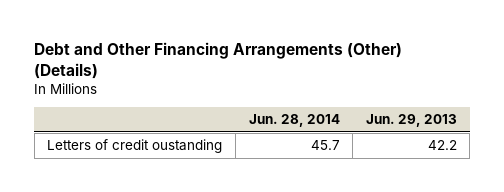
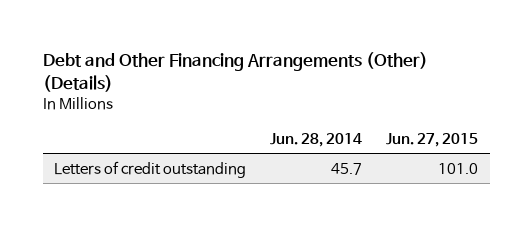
- | Jun. 28, 2014 | Jun. 29, 2013
+ | Jun. 28, 2014 | Jun. 27, 2015
- Letters of credit oustanding | 45.7 | 42.2
+ Letters of credit outstanding | 45.7 | 101.0

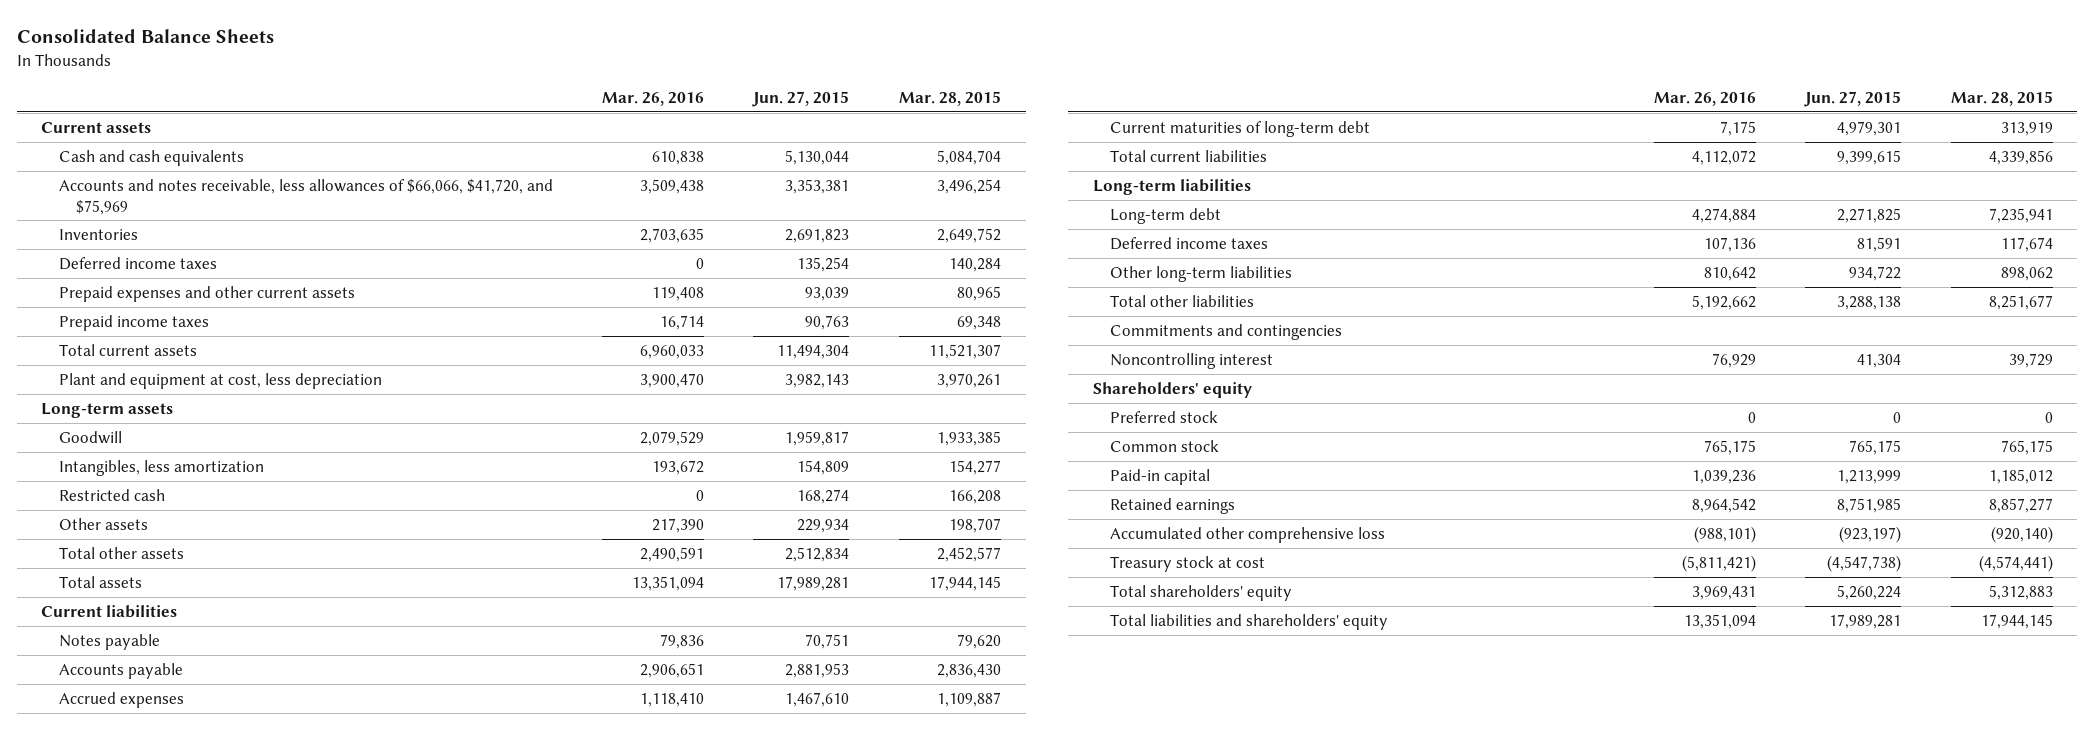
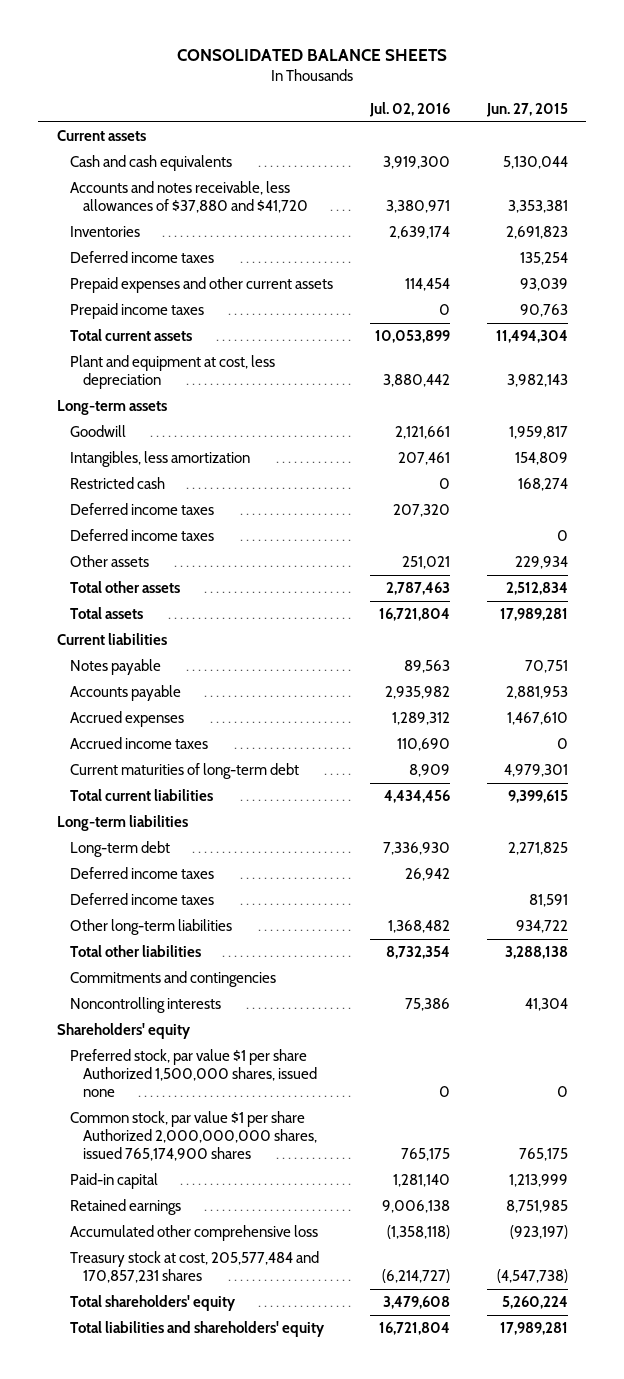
- Consolidated Balance Sheets
+ CONSOLIDATED BALANCE SHEETS
- | Mar. 26, 2016 | Jun. 27, 2015 | Mar. 28, 2015
+ | Jul. 02, 2016 | Jun. 27, 2015
- Accounts and notes receivable, less allowances of $66,066, $41,720, and $75,969 | 3,509,438 | 3,353,381 | 3,496,254
+ Accounts and notes receivable, less allowances of $37,880 and $41,720 | 3,380,971 | 3,353,381
+ Deferred income taxes | 207,320 |
+ Deferred income taxes | | 0
+ Accrued income taxes | 110,690 | 0
+ Deferred income taxes | 26,942 |
- Noncontrolling interest | 76,929 | 41,304 | 39,729
+ Noncontrolling interests | 75,386 | 41,304
- Preferred stock | 0 | 0 | 0
- Common stock | 765,175 | 765,175 | 765,175
+ Preferred stock, par value $1 per share Authorized 1,500,000 shares, issued none | 0 | 0
+ Common stock, par value $1 per share Authorized 2,000,000,000 shares, issued 765,174,900 shares | 765,175 | 765,175
- Treasury stock at cost | (5,811,421) | (4,547,738) | (4,574,441)
+ Treasury stock at cost, 205,577,484 and 170,857,231 shares | (6,214,727) | (4,547,738)

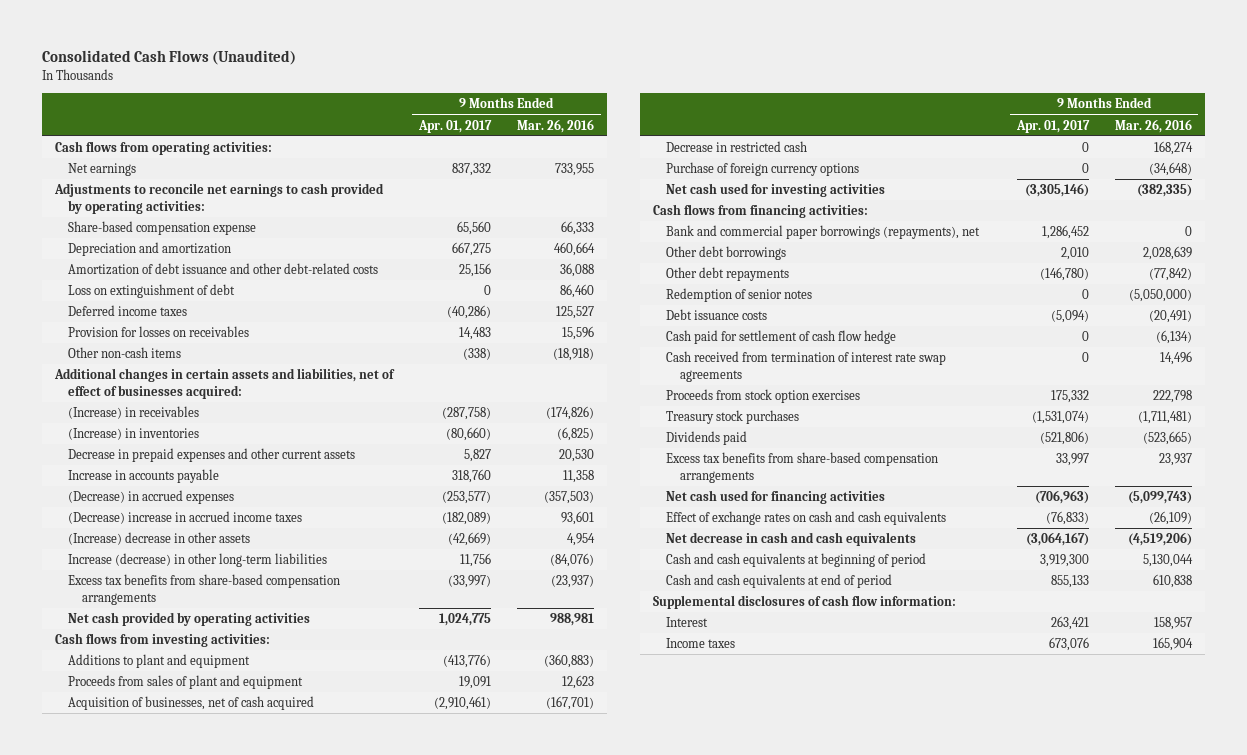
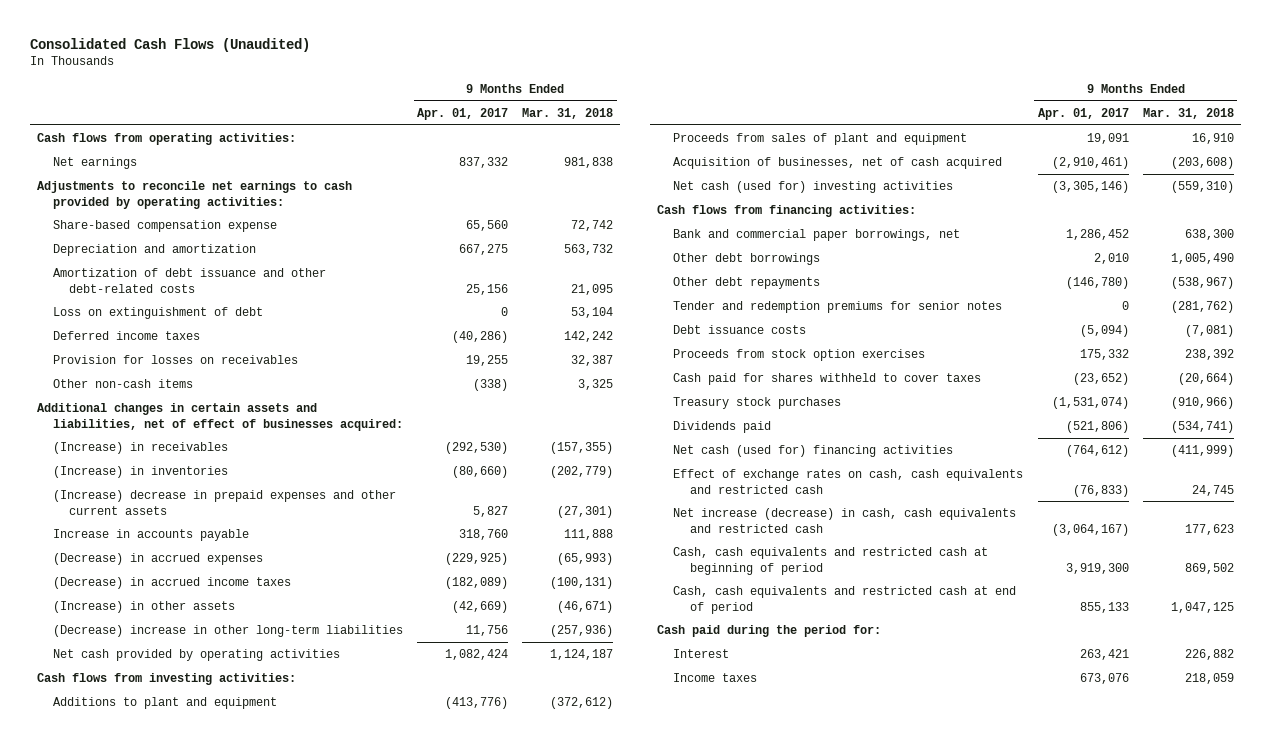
- | 9 Months Ended Apr. 01, 2017 | 9 Months Ended Mar. 26, 2016
+ | 9 Months Ended Apr. 01, 2017 | 9 Months Ended Mar. 31, 2018
- Provision for losses on receivables | 14,483 | 15,596
+ Provision for losses on receivables | 19,255 | 32,387
- (Increase) in receivables | (287,758) | (174,826)
+ (Increase) in receivables | (292,530) | (157,355)
- Decrease in prepaid expenses and other current assets | 5,827 | 20,530
+ (Increase) decrease in prepaid expenses and other current assets | 5,827 | (27,301)
- (Decrease) in accrued expenses | (253,577) | (357,503)
- (Decrease) increase in accrued income taxes | (182,089) | 93,601
- (Increase) decrease in other assets | (42,669) | 4,954
- Increase (decrease) in other long-term liabilities | 11,756 | (84,076)
- Excess tax benefits from share-based compensation arrangements | (33,997) | (23,937)
- Net cash provided by operating activities | 1,024,775 | 988,981
+ (Decrease) in accrued expenses | (229,925) | (65,993)
+ (Decrease) in accrued income taxes | (182,089) | (100,131)
+ (Increase) in other assets | (42,669) | (46,671)
+ (Decrease) increase in other long-term liabilities | 11,756 | (257,936)
+ Net cash provided by operating activities | 1,082,424 | 1,124,187
- Decrease in restricted cash | 0 | 168,274
- Purchase of foreign currency options | 0 | (34,648)
- Net cash used for investing activities | (3,305,146) | (382,335)
+ Net cash (used for) investing activities | (3,305,146) | (559,310)
- Bank and commercial paper borrowings (repayments), net | 1,286,452 | 0
+ Bank and commercial paper borrowings, net | 1,286,452 | 638,300
- Redemption of senior notes | 0 | (5,050,000)
+ Tender and redemption premiums for senior notes | 0 | (281,762)
- Cash paid for settlement of cash flow hedge | 0 | (6,134)
- Cash received from termination of interest rate swap agreements | 0 | 14,496
+ Cash paid for shares withheld to cover taxes | (23,652) | (20,664)
- Excess tax benefits from share-based compensation arrangements | 33,997 | 23,937
- Net cash used for financing activities | (706,963) | (5,099,743)
- Effect of exchange rates on cash and cash equivalents | (76,833) | (26,109)
- Net decrease in cash and cash equivalents | (3,064,167) | (4,519,206)
- Cash and cash equivalents at beginning of period | 3,919,300 | 5,130,044
- Cash and cash equivalents at end of period | 855,133 | 610,838
- Supplemental disclosures of cash flow information:
+ Net cash (used for) financing activities | (764,612) | (411,999)
+ Effect of exchange rates on cash, cash equivalents and restricted cash | (76,833) | 24,745
+ Net increase (decrease) in cash, cash equivalents and restricted cash | (3,064,167) | 177,623
+ Cash, cash equivalents and restricted cash at beginning of period | 3,919,300 | 869,502
+ Cash, cash equivalents and restricted cash at end of period | 855,133 | 1,047,125
+ Cash paid during the period for:

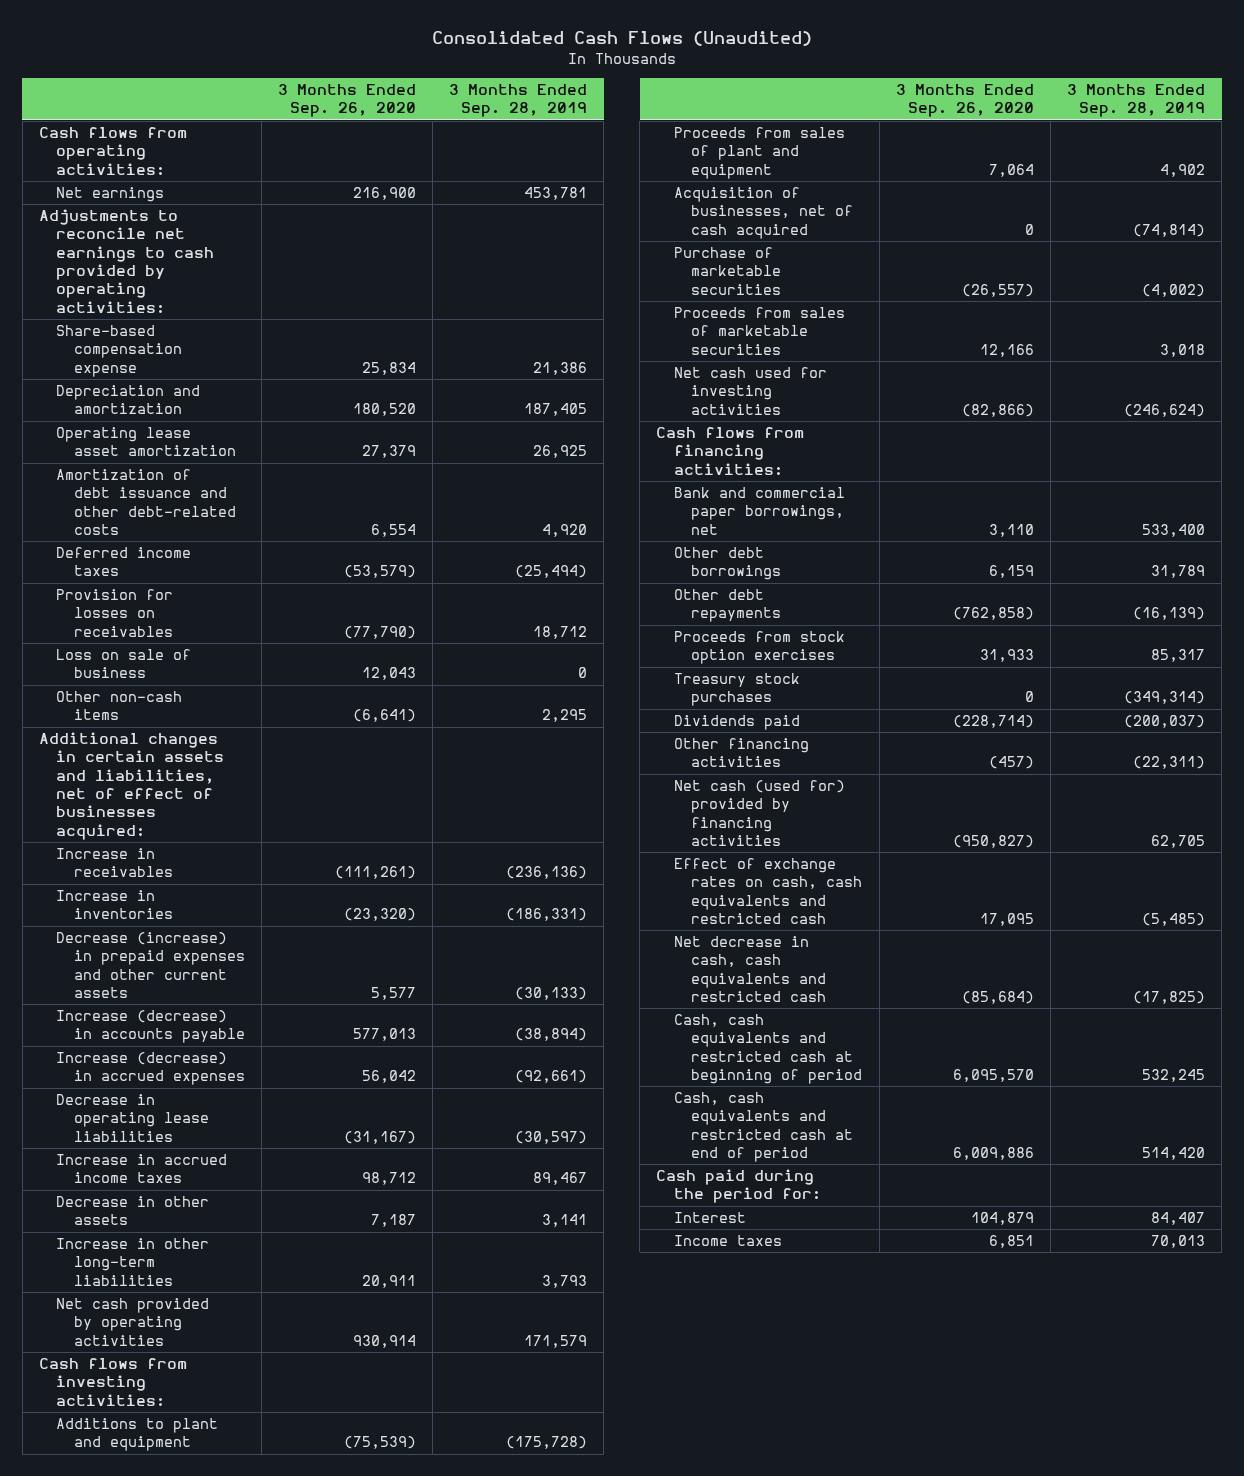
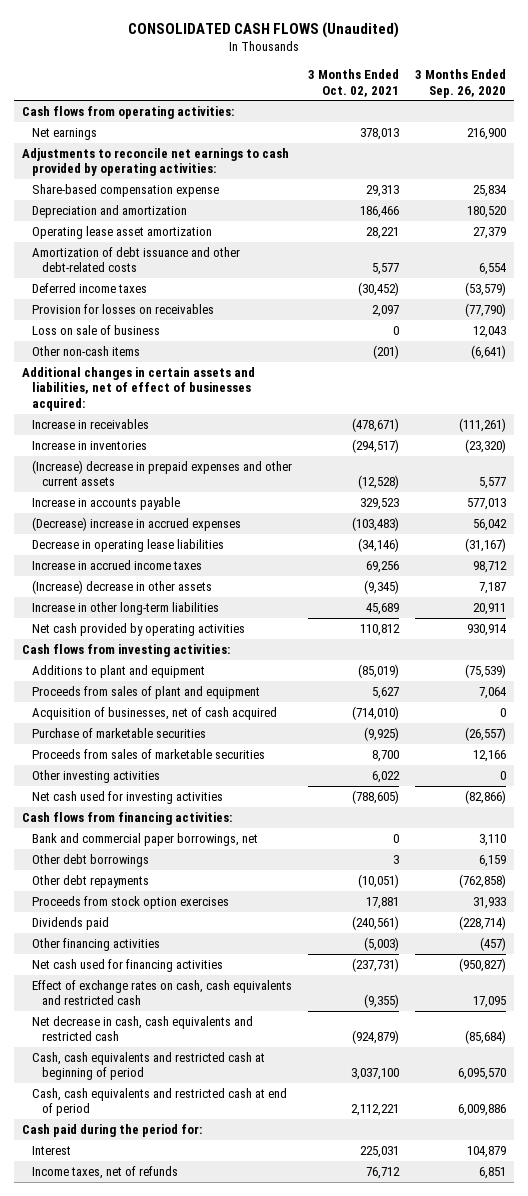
- Consolidated Cash Flows (Unaudited)
+ CONSOLIDATED CASH FLOWS (Unaudited)
- | 3 Months Ended Sep. 26, 2020 | 3 Months Ended Sep. 28, 2019
+ | 3 Months Ended Oct. 02, 2021 | 3 Months Ended Sep. 26, 2020
- Decrease (increase) in prepaid expenses and other current assets | 5,577 | (30,133)
- Increase (decrease) in accounts payable | 577,013 | (38,894)
- Increase (decrease) in accrued expenses | 56,042 | (92,661)
+ (Increase) decrease in prepaid expenses and other current assets | (12,528) | 5,577
+ Increase in accounts payable | 329,523 | 577,013
+ (Decrease) increase in accrued expenses | (103,483) | 56,042
- Decrease in other assets | 7,187 | 3,141
+ (Increase) decrease in other assets | (9,345) | 7,187
+ Other investing activities | 6,022 | 0
- Treasury stock purchases | 0 | (349,314)
- Net cash (used for) provided by financing activities | (950,827) | 62,705
+ Net cash used for financing activities | (237,731) | (950,827)
- Income taxes | 6,851 | 70,013
+ Income taxes, net of refunds | 76,712 | 6,851

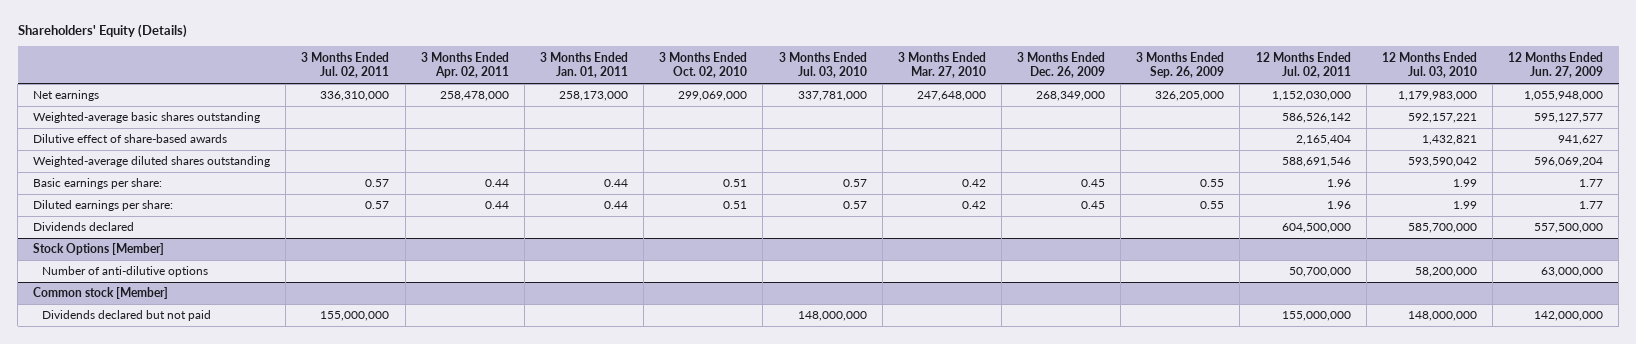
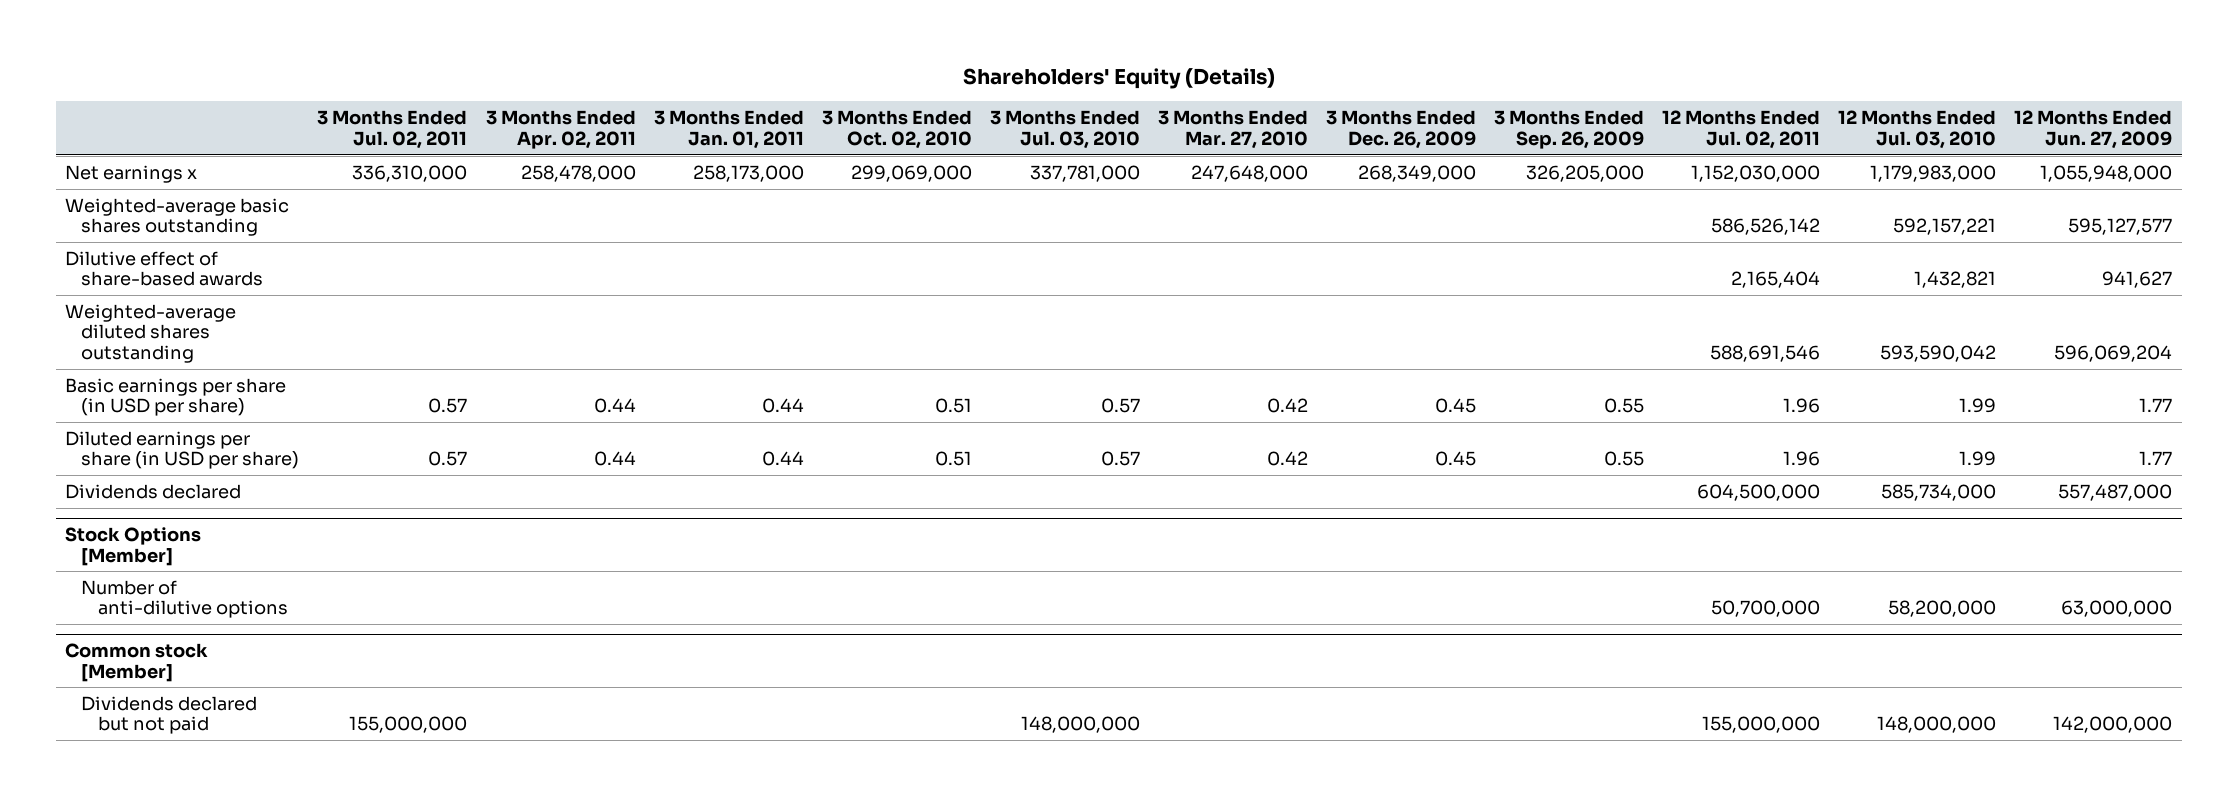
- Net earnings | 336,310,000 | 258,478,000 | 258,173,000 | 299,069,000 | 337,781,000 | 247,648,000 | 268,349,000 | 326,205,000 | 1,152,030,000 | 1,179,983,000 | 1,055,948,000
+ Net earnings x | 336,310,000 | 258,478,000 | 258,173,000 | 299,069,000 | 337,781,000 | 247,648,000 | 268,349,000 | 326,205,000 | 1,152,030,000 | 1,179,983,000 | 1,055,948,000
- Basic earnings per share: | 0.57 | 0.44 | 0.44 | 0.51 | 0.57 | 0.42 | 0.45 | 0.55 | 1.96 | 1.99 | 1.77
- Diluted earnings per share: | 0.57 | 0.44 | 0.44 | 0.51 | 0.57 | 0.42 | 0.45 | 0.55 | 1.96 | 1.99 | 1.77
- Dividends declared | | | | | | | | | 604,500,000 | 585,700,000 | 557,500,000
+ Basic earnings per share (in USD per share) | 0.57 | 0.44 | 0.44 | 0.51 | 0.57 | 0.42 | 0.45 | 0.55 | 1.96 | 1.99 | 1.77
+ Diluted earnings per share (in USD per share) | 0.57 | 0.44 | 0.44 | 0.51 | 0.57 | 0.42 | 0.45 | 0.55 | 1.96 | 1.99 | 1.77
+ Dividends declared | | | | | | | | | 604,500,000 | 585,734,000 | 557,487,000

